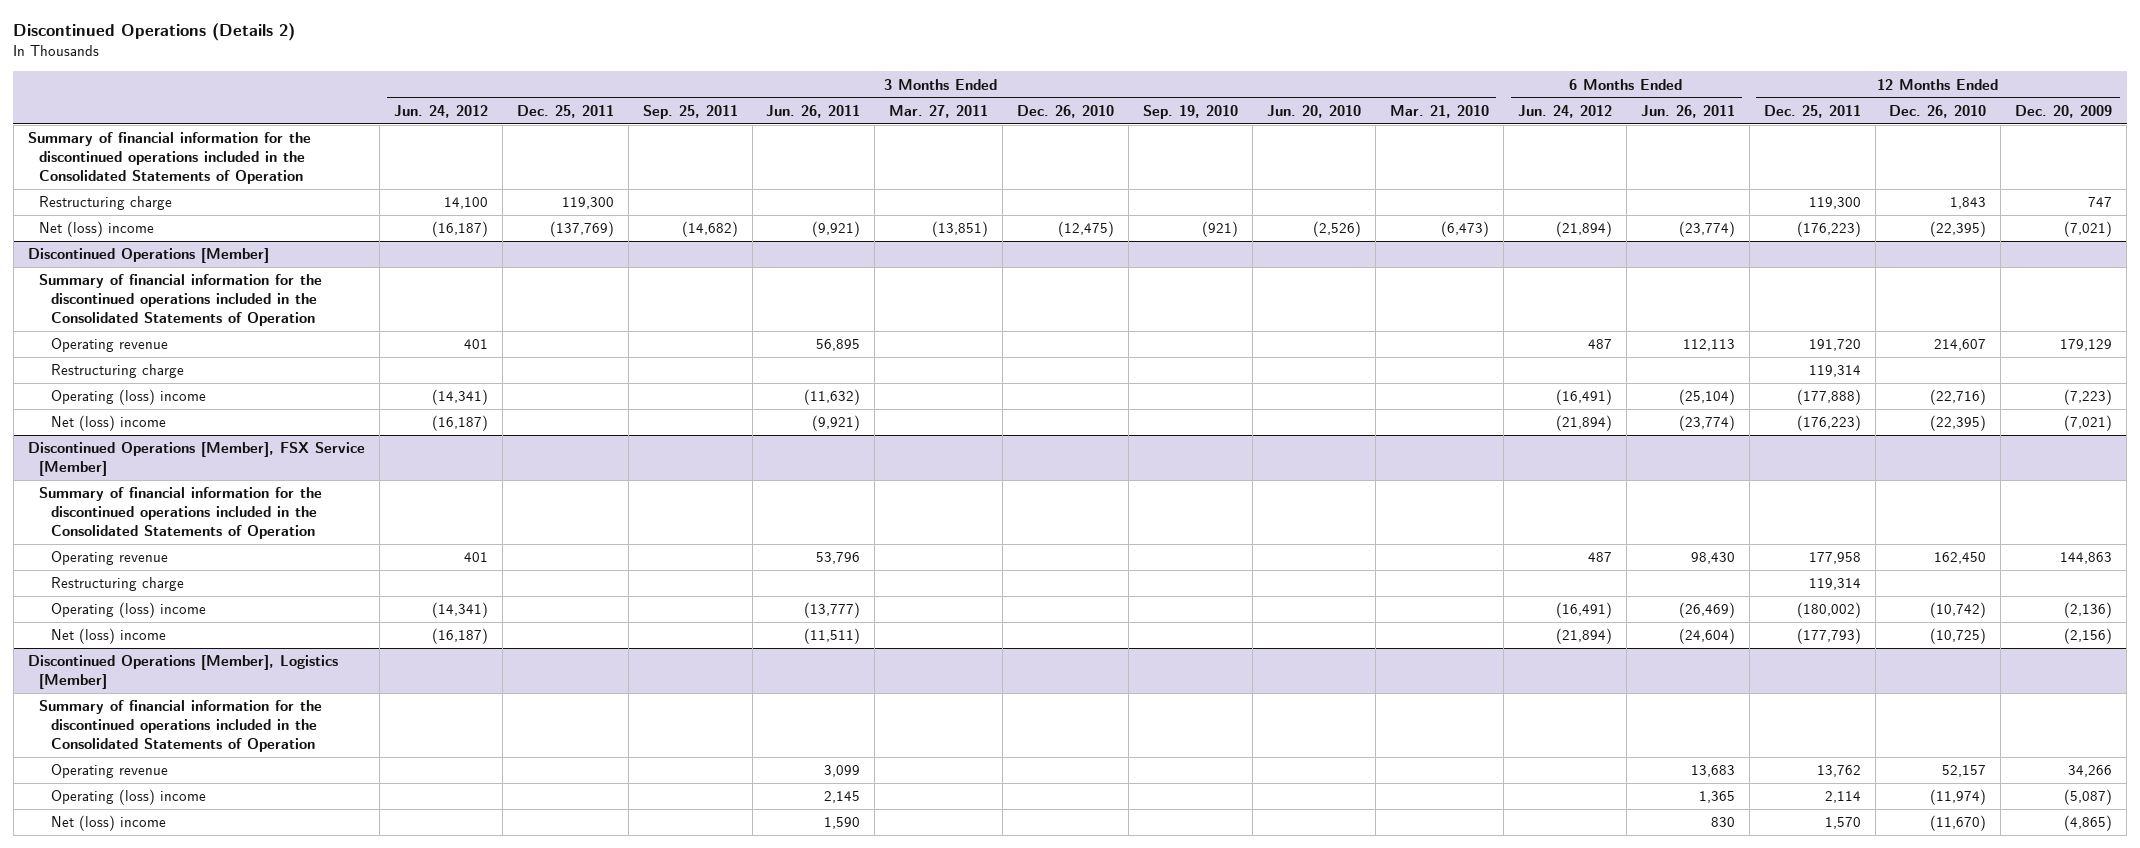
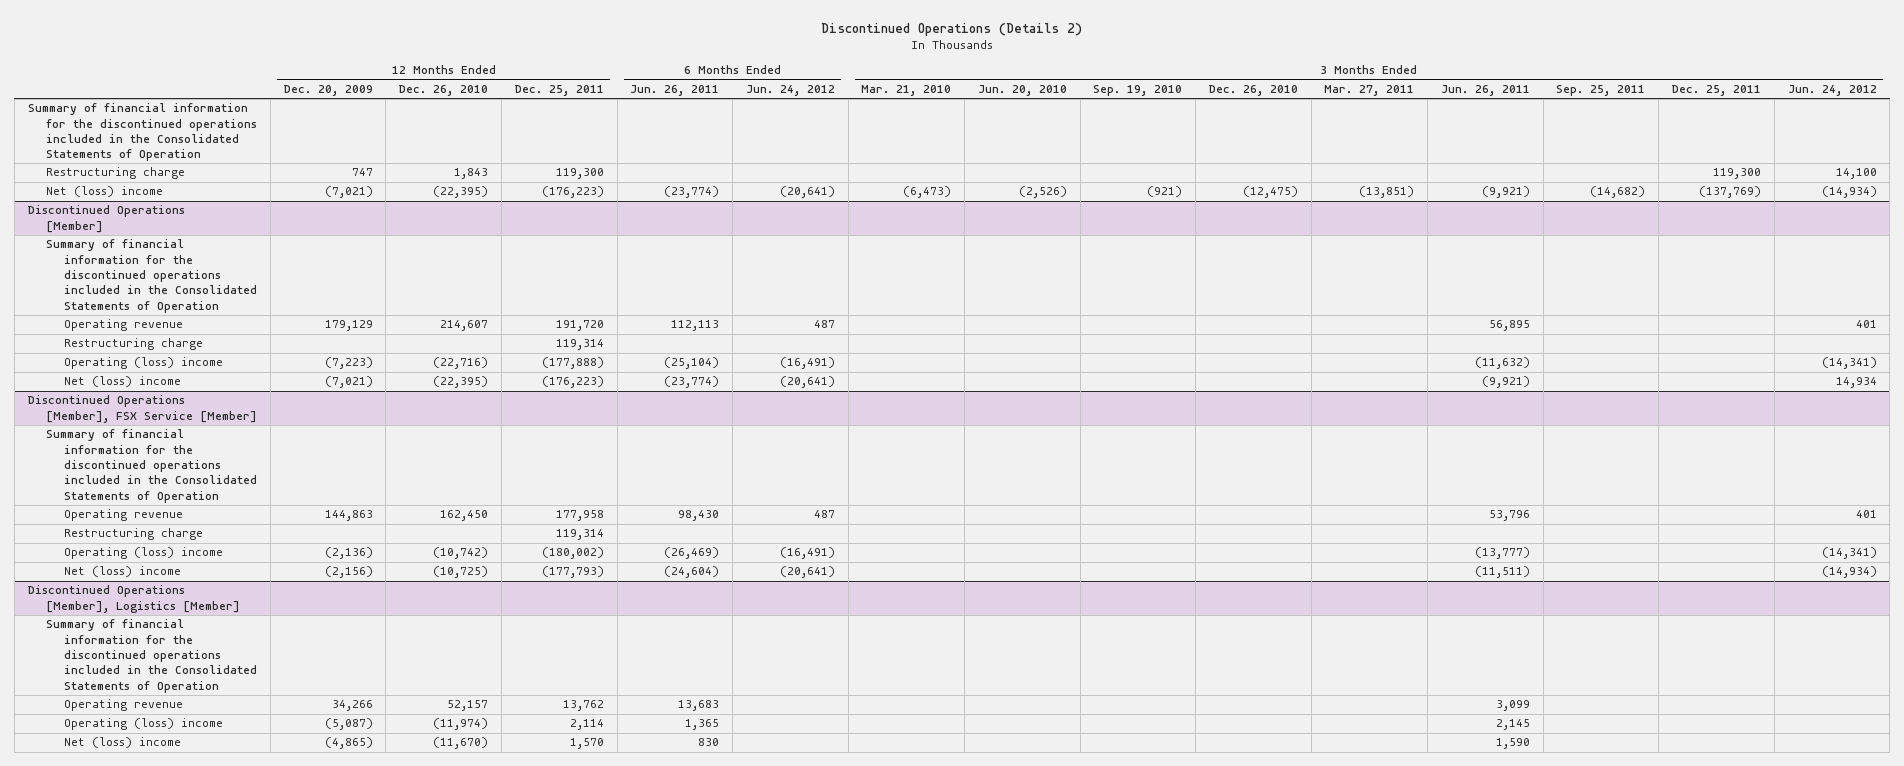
- | 3 Months Ended Jun. 24, 2012 | 3 Months Ended Dec. 25, 2011 | 3 Months Ended Sep. 25, 2011 | 3 Months Ended Jun. 26, 2011 | 3 Months Ended Mar. 27, 2011 | 3 Months Ended Dec. 26, 2010 | 3 Months Ended Sep. 19, 2010 | 3 Months Ended Jun. 20, 2010 | 3 Months Ended Mar. 21, 2010 | 6 Months Ended Jun. 24, 2012 | 6 Months Ended Jun. 26, 2011 | 12 Months Ended Dec. 25, 2011 | 12 Months Ended Dec. 26, 2010 | 12 Months Ended Dec. 20, 2009
+ | 12 Months Ended Dec. 20, 2009 | 12 Months Ended Dec. 26, 2010 | 12 Months Ended Dec. 25, 2011 | 6 Months Ended Jun. 26, 2011 | 6 Months Ended Jun. 24, 2012 | 3 Months Ended Mar. 21, 2010 | 3 Months Ended Jun. 20, 2010 | 3 Months Ended Sep. 19, 2010 | 3 Months Ended Dec. 26, 2010 | 3 Months Ended Mar. 27, 2011 | 3 Months Ended Jun. 26, 2011 | 3 Months Ended Sep. 25, 2011 | 3 Months Ended Dec. 25, 2011 | 3 Months Ended Jun. 24, 2012
- Net (loss) income | (16,187) | (137,769) | (14,682) | (9,921) | (13,851) | (12,475) | (921) | (2,526) | (6,473) | (21,894) | (23,774) | (176,223) | (22,395) | (7,021)
+ Net (loss) income | (7,021) | (22,395) | (176,223) | (23,774) | (20,641) | (6,473) | (2,526) | (921) | (12,475) | (13,851) | (9,921) | (14,682) | (137,769) | (14,934)
@ Discontinued Operations [Member]
- Net (loss) income | (16,187) | | | (9,921) | | | | | | (21,894) | (23,774) | (176,223) | (22,395) | (7,021)
+ Net (loss) income | (7,021) | (22,395) | (176,223) | (23,774) | (20,641) | | | | | | (9,921) | | | 14,934
@ Discontinued Operations [Member], FSX Service [Member]
- Net (loss) income | (16,187) | | | (11,511) | | | | | | (21,894) | (24,604) | (177,793) | (10,725) | (2,156)
+ Net (loss) income | (2,156) | (10,725) | (177,793) | (24,604) | (20,641) | | | | | | (11,511) | | | (14,934)

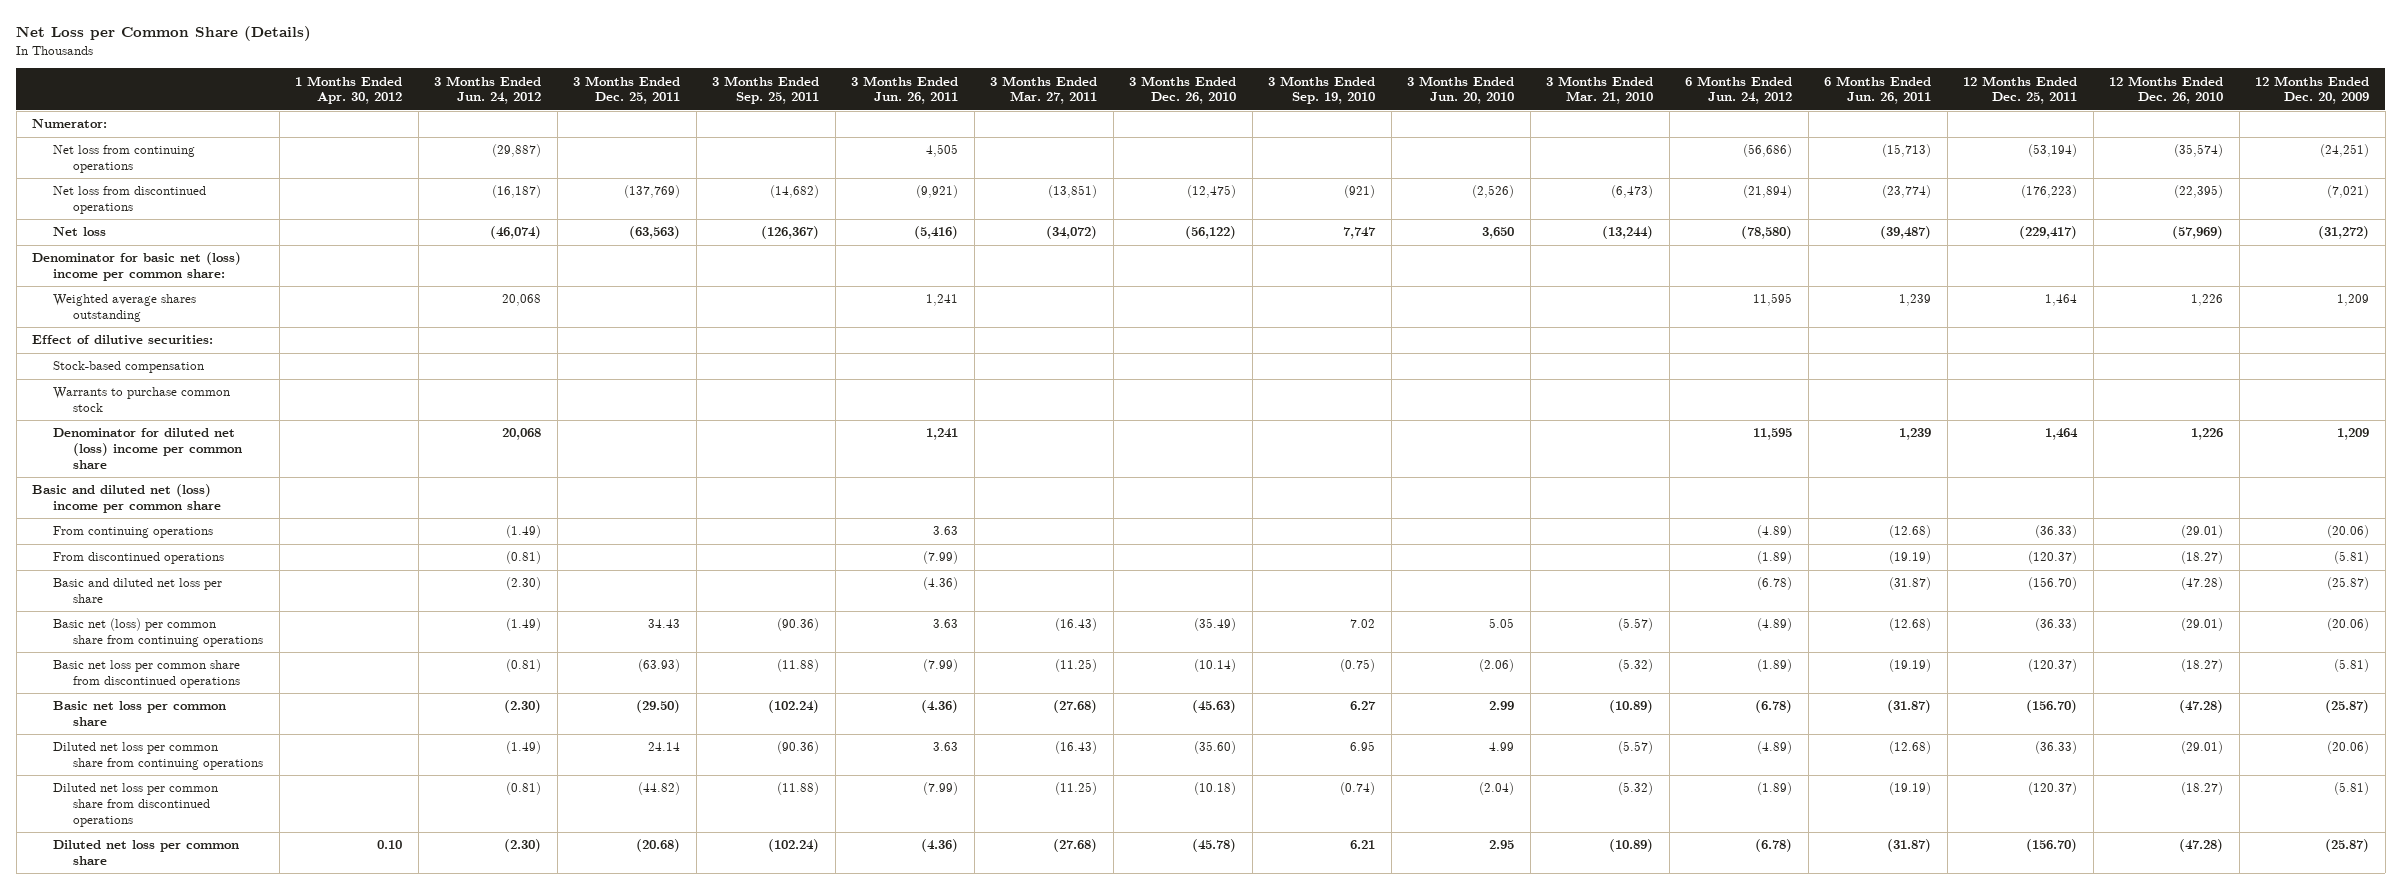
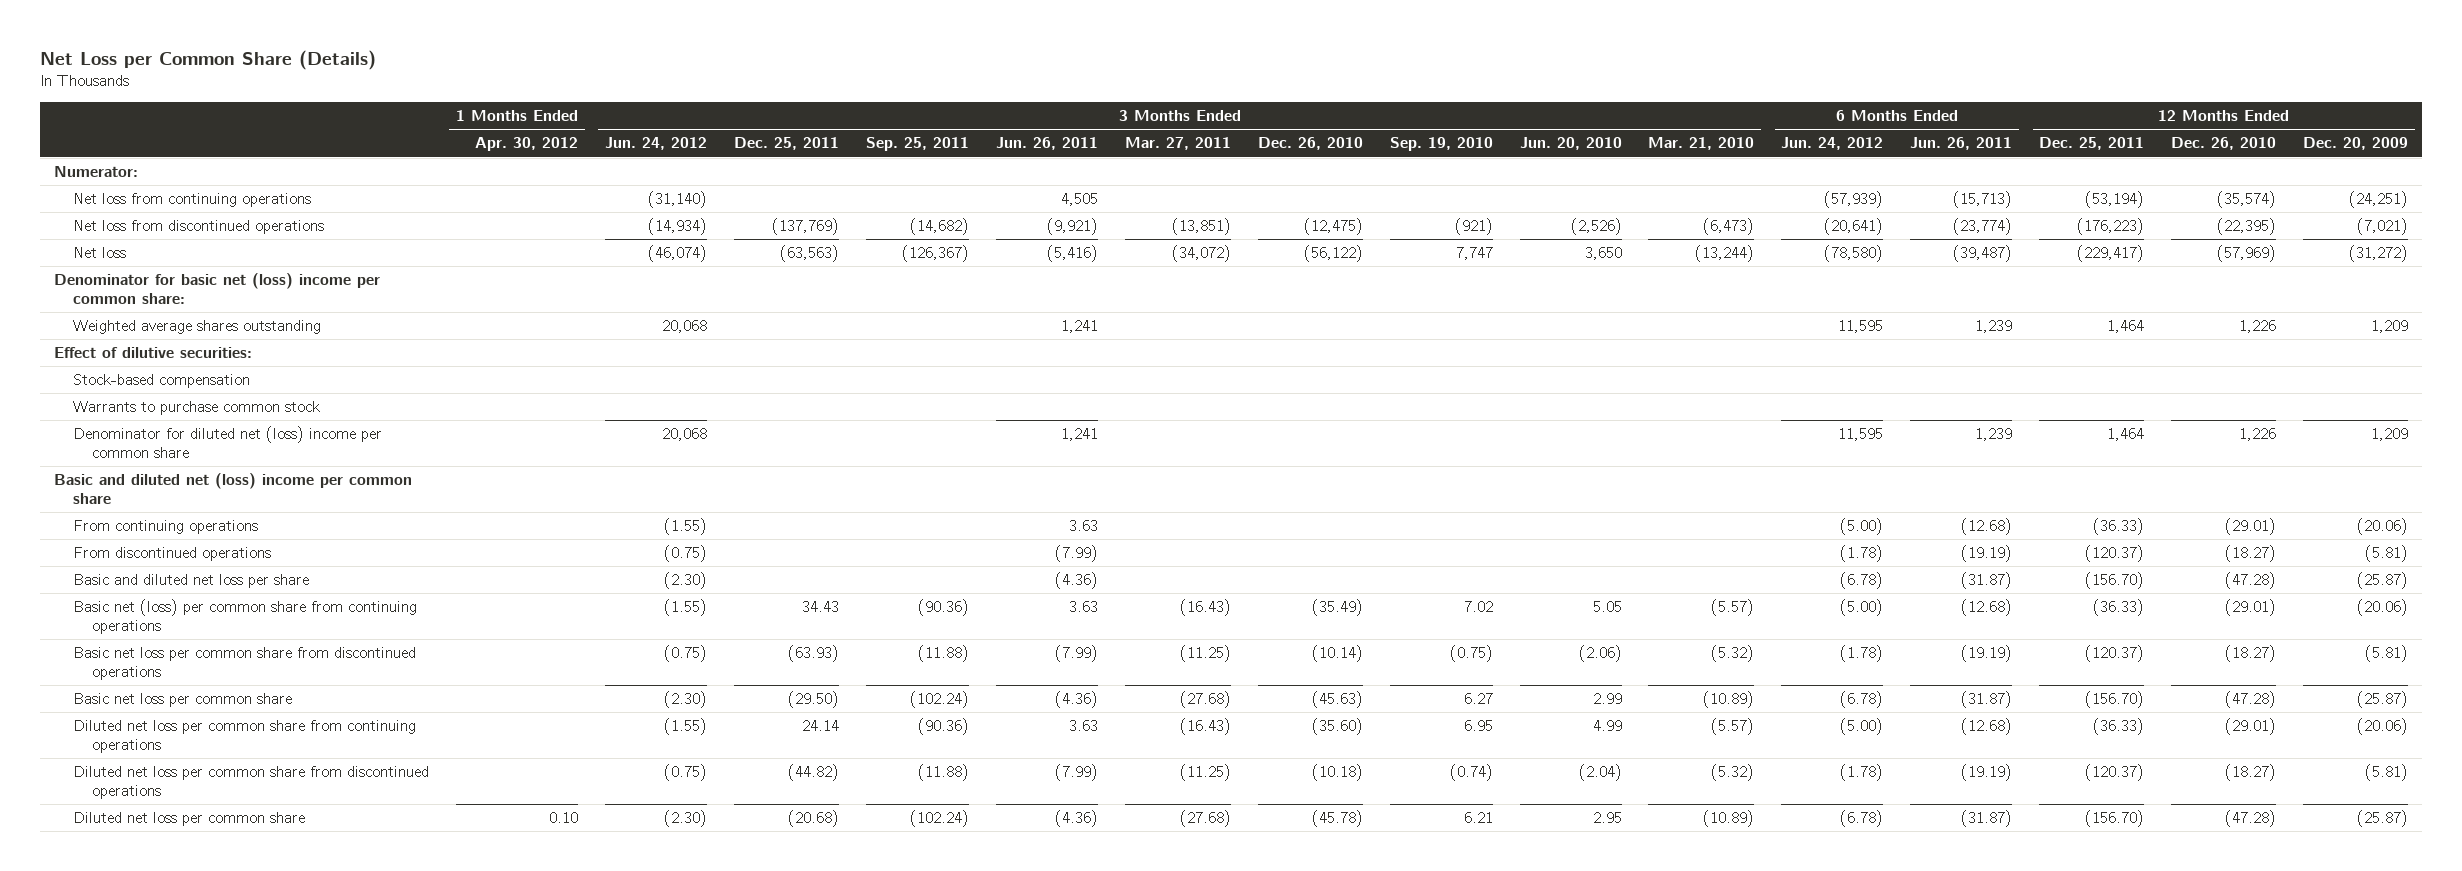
- Net loss from continuing operations | | (29,887) | | | 4,505 | | | | | | (56,686) | (15,713) | (53,194) | (35,574) | (24,251)
- Net loss from discontinued operations | | (16,187) | (137,769) | (14,682) | (9,921) | (13,851) | (12,475) | (921) | (2,526) | (6,473) | (21,894) | (23,774) | (176,223) | (22,395) | (7,021)
+ Net loss from continuing operations | | (31,140) | | | 4,505 | | | | | | (57,939) | (15,713) | (53,194) | (35,574) | (24,251)
+ Net loss from discontinued operations | | (14,934) | (137,769) | (14,682) | (9,921) | (13,851) | (12,475) | (921) | (2,526) | (6,473) | (20,641) | (23,774) | (176,223) | (22,395) | (7,021)
- From continuing operations | | (1.49) | | | 3.63 | | | | | | (4.89) | (12.68) | (36.33) | (29.01) | (20.06)
- From discontinued operations | | (0.81) | | | (7.99) | | | | | | (1.89) | (19.19) | (120.37) | (18.27) | (5.81)
+ From continuing operations | | (1.55) | | | 3.63 | | | | | | (5.00) | (12.68) | (36.33) | (29.01) | (20.06)
+ From discontinued operations | | (0.75) | | | (7.99) | | | | | | (1.78) | (19.19) | (120.37) | (18.27) | (5.81)
- Basic net (loss) per common share from continuing operations | | (1.49) | 34.43 | (90.36) | 3.63 | (16.43) | (35.49) | 7.02 | 5.05 | (5.57) | (4.89) | (12.68) | (36.33) | (29.01) | (20.06)
- Basic net loss per common share from discontinued operations | | (0.81) | (63.93) | (11.88) | (7.99) | (11.25) | (10.14) | (0.75) | (2.06) | (5.32) | (1.89) | (19.19) | (120.37) | (18.27) | (5.81)
+ Basic net (loss) per common share from continuing operations | | (1.55) | 34.43 | (90.36) | 3.63 | (16.43) | (35.49) | 7.02 | 5.05 | (5.57) | (5.00) | (12.68) | (36.33) | (29.01) | (20.06)
+ Basic net loss per common share from discontinued operations | | (0.75) | (63.93) | (11.88) | (7.99) | (11.25) | (10.14) | (0.75) | (2.06) | (5.32) | (1.78) | (19.19) | (120.37) | (18.27) | (5.81)
- Diluted net loss per common share from continuing operations | | (1.49) | 24.14 | (90.36) | 3.63 | (16.43) | (35.60) | 6.95 | 4.99 | (5.57) | (4.89) | (12.68) | (36.33) | (29.01) | (20.06)
- Diluted net loss per common share from discontinued operations | | (0.81) | (44.82) | (11.88) | (7.99) | (11.25) | (10.18) | (0.74) | (2.04) | (5.32) | (1.89) | (19.19) | (120.37) | (18.27) | (5.81)
+ Diluted net loss per common share from continuing operations | | (1.55) | 24.14 | (90.36) | 3.63 | (16.43) | (35.60) | 6.95 | 4.99 | (5.57) | (5.00) | (12.68) | (36.33) | (29.01) | (20.06)
+ Diluted net loss per common share from discontinued operations | | (0.75) | (44.82) | (11.88) | (7.99) | (11.25) | (10.18) | (0.74) | (2.04) | (5.32) | (1.78) | (19.19) | (120.37) | (18.27) | (5.81)

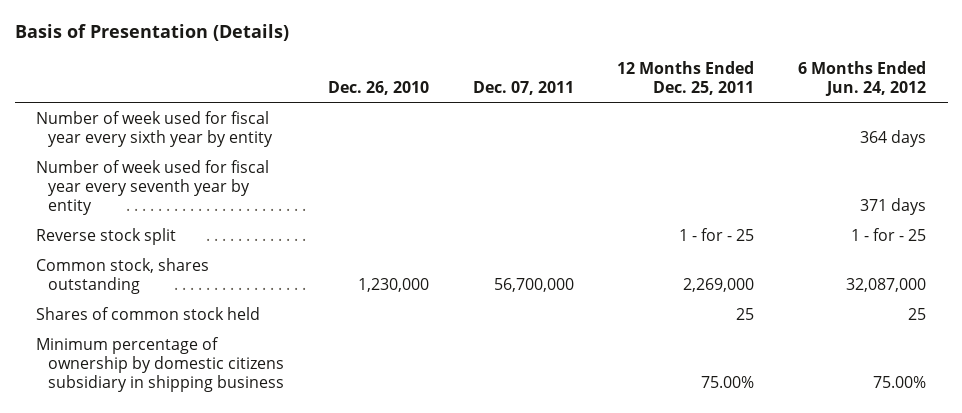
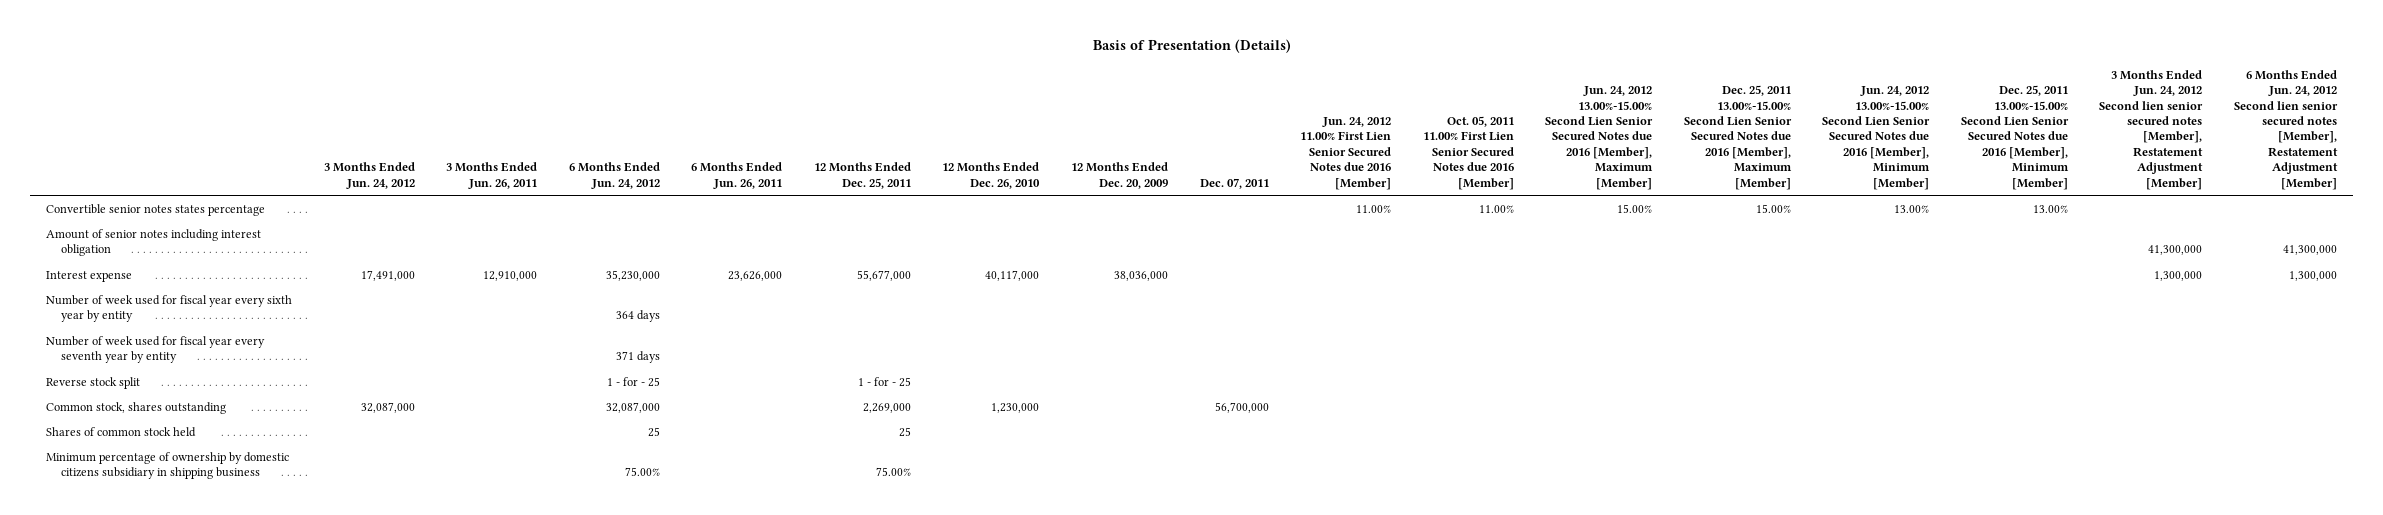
- | Dec. 26, 2010 | Dec. 07, 2011 | 12 Months Ended Dec. 25, 2011 | 6 Months Ended Jun. 24, 2012
+ | 3 Months Ended Jun. 24, 2012 | 3 Months Ended Jun. 26, 2011 | 6 Months Ended Jun. 24, 2012 | 6 Months Ended Jun. 26, 2011 | 12 Months Ended Dec. 25, 2011 | 12 Months Ended Dec. 26, 2010 | 12 Months Ended Dec. 20, 2009 | Dec. 07, 2011 | Jun. 24, 2012 11.00% First Lien Senior Secured Notes due 2016 [Member] | Oct. 05, 2011 11.00% First Lien Senior Secured Notes due 2016 [Member] | Jun. 24, 2012 13.00%-15.00% Second Lien Senior Secured Notes due 2016 [Member], Maximum [Member] | Dec. 25, 2011 13.00%-15.00% Second Lien Senior Secured Notes due 2016 [Member], Maximum [Member] | Jun. 24, 2012 13.00%-15.00% Second Lien Senior Secured Notes due 2016 [Member], Minimum [Member] | Dec. 25, 2011 13.00%-15.00% Second Lien Senior Secured Notes due 2016 [Member], Minimum [Member] | 3 Months Ended Jun. 24, 2012 Second lien senior secured notes [Member], Restatement Adjustment [Member] | 6 Months Ended Jun. 24, 2012 Second lien senior secured notes [Member], Restatement Adjustment [Member]
+ Convertible senior notes states percentage | | | | | | | | | 11.00% | 11.00% | 15.00% | 15.00% | 13.00% | 13.00% | |
+ Amount of senior notes including interest obligation | | | | | | | | | | | | | | | 41,300,000 | 41,300,000
+ Interest expense | 17,491,000 | 12,910,000 | 35,230,000 | 23,626,000 | 55,677,000 | 40,117,000 | 38,036,000 | | | | | | | | 1,300,000 | 1,300,000

